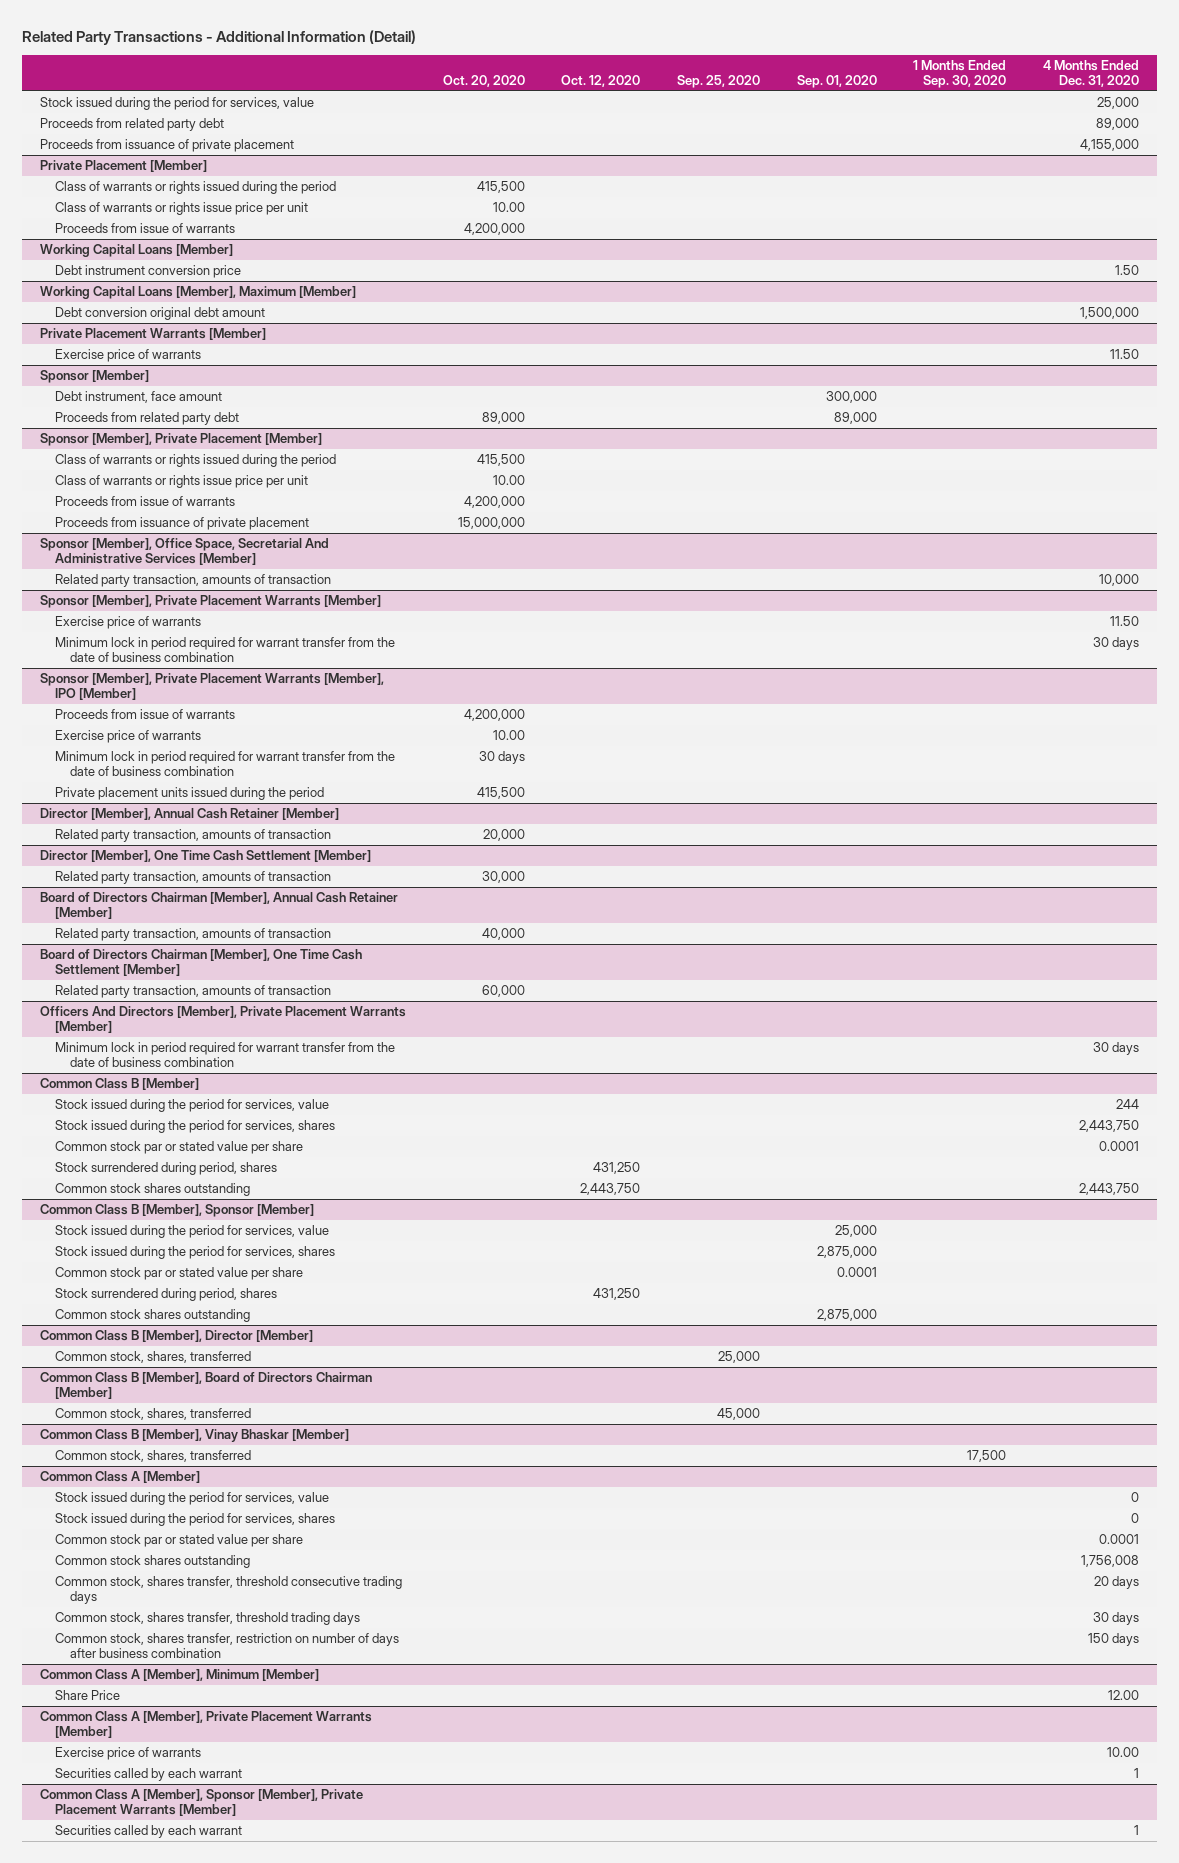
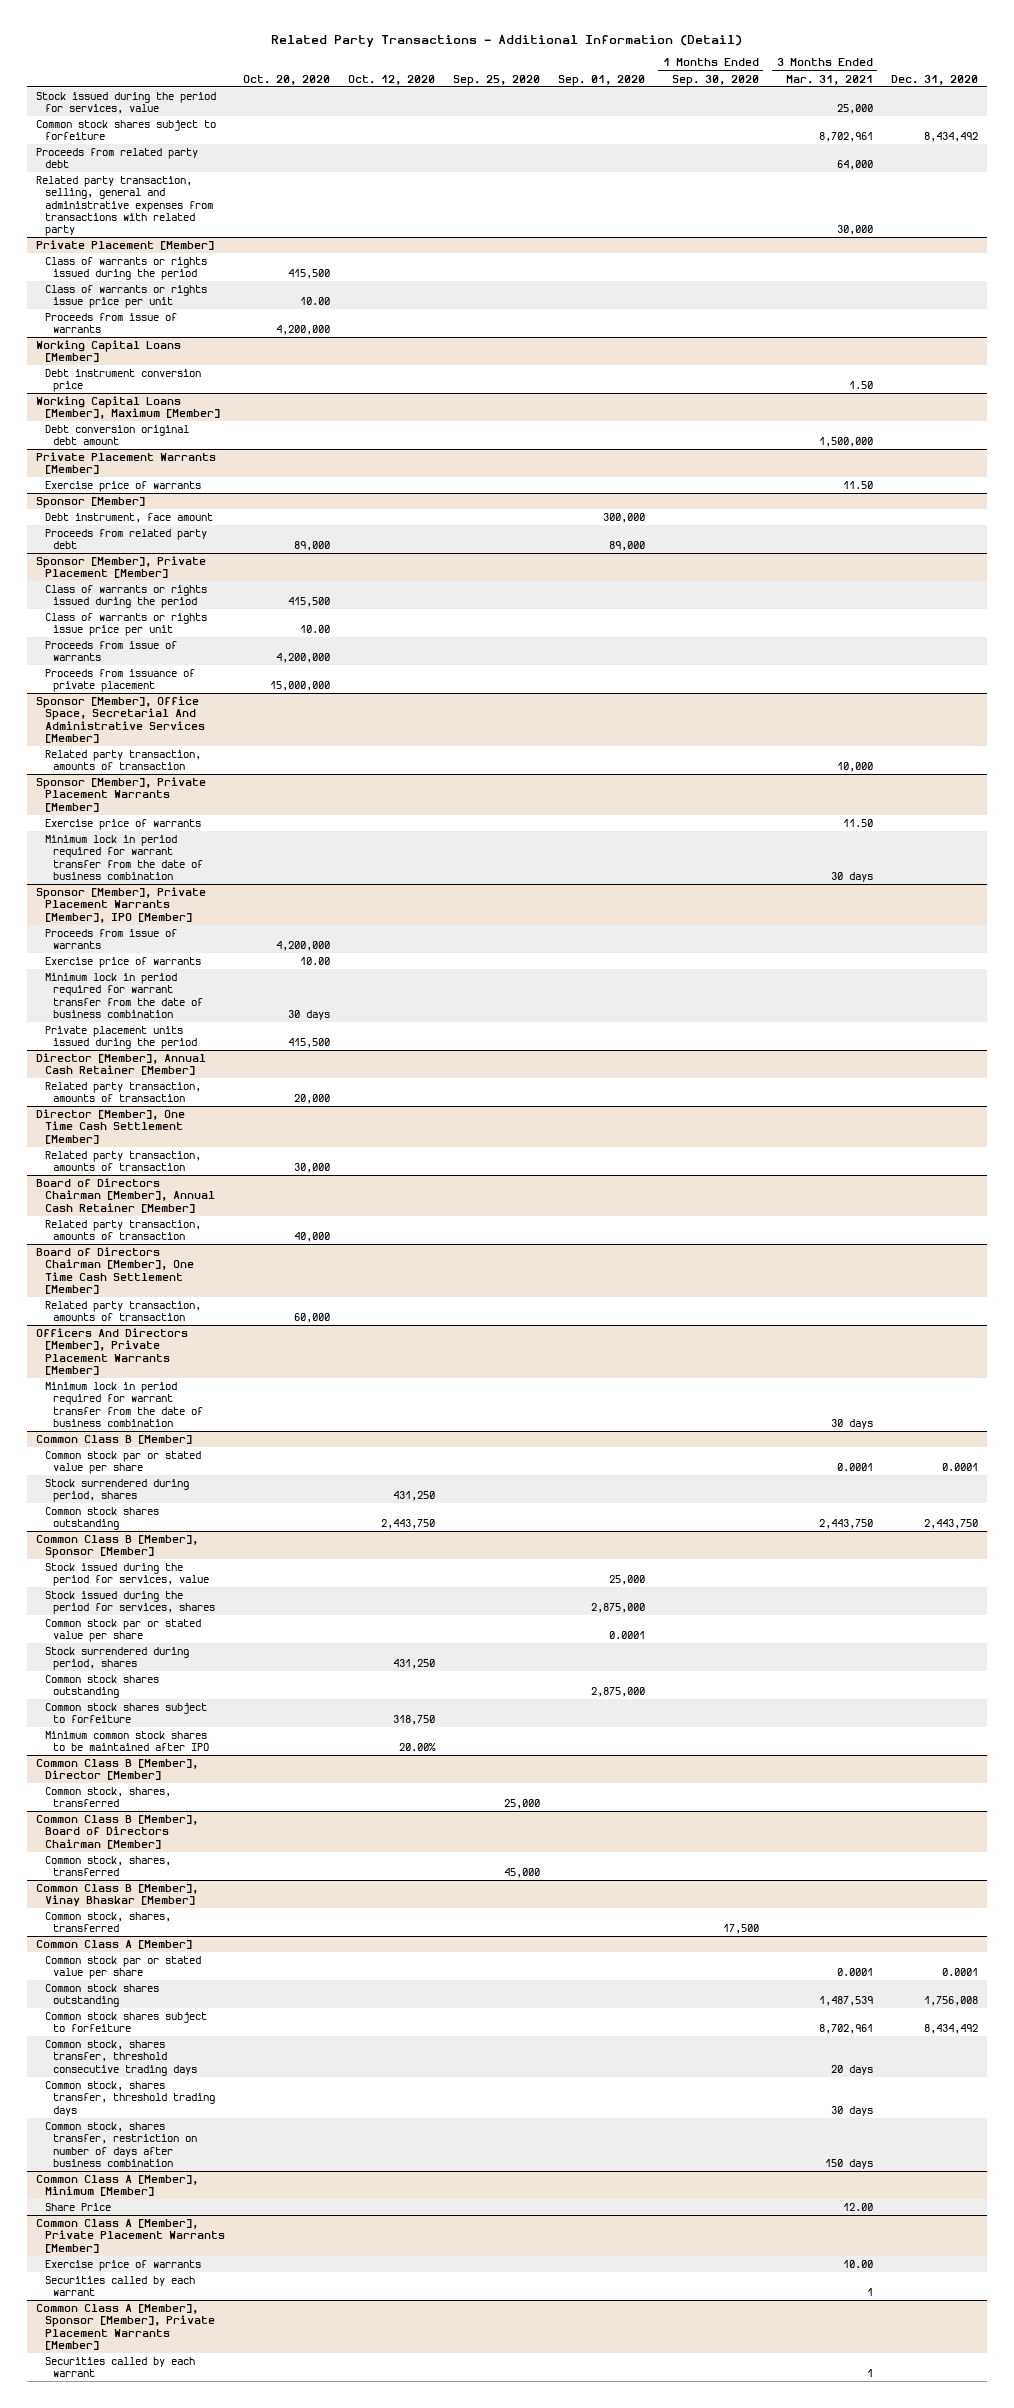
- | Oct. 20, 2020 | Oct. 12, 2020 | Sep. 25, 2020 | Sep. 01, 2020 | 1 Months Ended Sep. 30, 2020 | 4 Months Ended Dec. 31, 2020
+ | Oct. 20, 2020 | Oct. 12, 2020 | Sep. 25, 2020 | Sep. 01, 2020 | 1 Months Ended Sep. 30, 2020 | 3 Months Ended Mar. 31, 2021 | Dec. 31, 2020
+ Common stock shares subject to forfeiture | | | | | | 8,702,961 | 8,434,492
- Proceeds from issuance of private placement | | | | | | 4,155,000
+ Related party transaction, selling, general and administrative expenses from transactions with related party | | | | | | 30,000 |
@ Common Class B [Member]
- Stock issued during the period for services, value | | | | | | 244
- Stock issued during the period for services, shares | | | | | | 2,443,750
@ Common Class B [Member], Sponsor [Member]
+ Common stock shares subject to forfeiture | | 318,750 | | | | |
+ Minimum common stock shares to be maintained after IPO | | 20.00% | | | | |
@ Common Class A [Member]
- Stock issued during the period for services, value | | | | | | 0
- Stock issued during the period for services, shares | | | | | | 0
+ Common stock shares subject to forfeiture | | | | | | 8,702,961 | 8,434,492

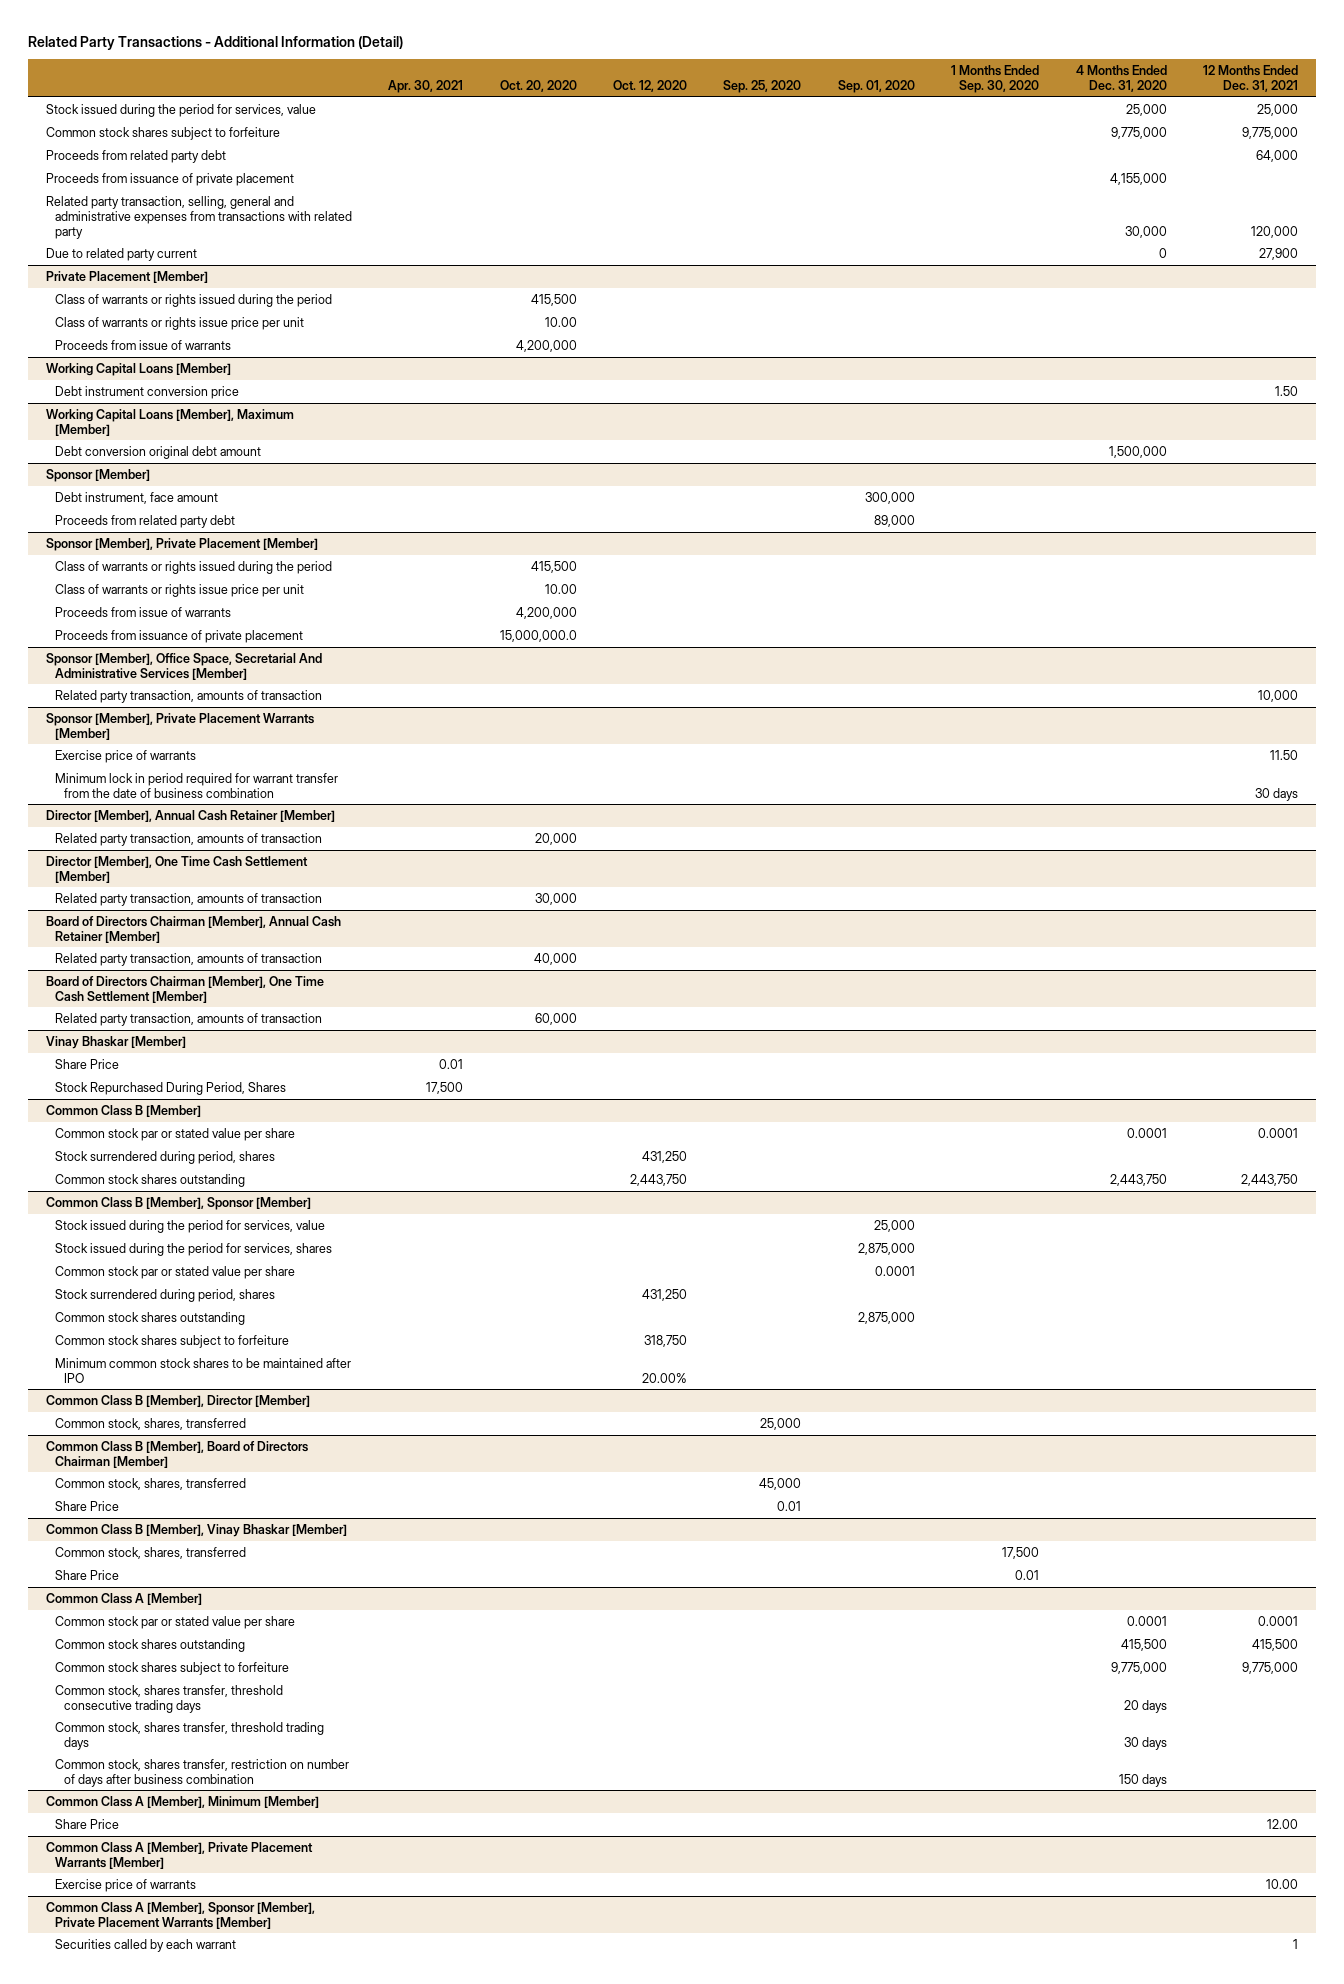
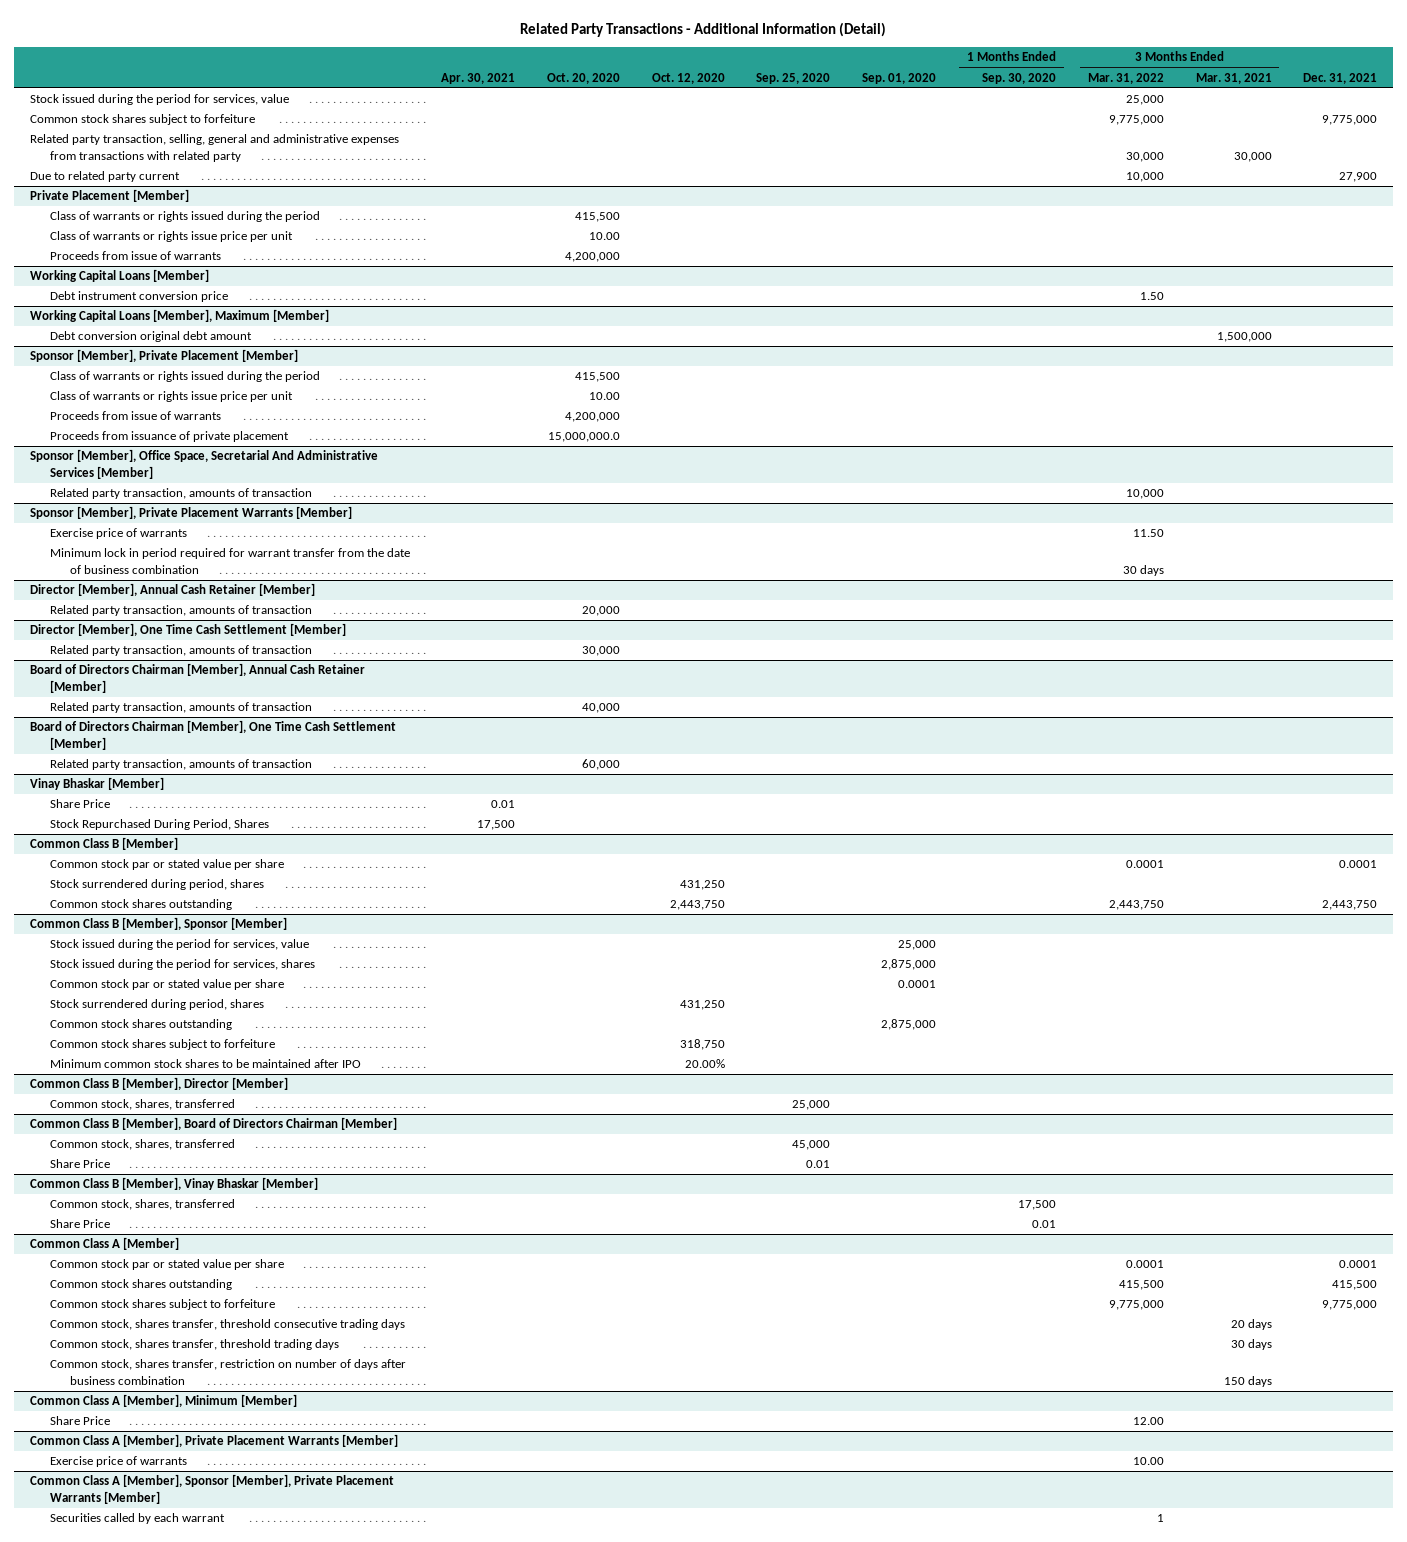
- | Apr. 30, 2021 | Oct. 20, 2020 | Oct. 12, 2020 | Sep. 25, 2020 | Sep. 01, 2020 | 1 Months Ended Sep. 30, 2020 | 4 Months Ended Dec. 31, 2020 | 12 Months Ended Dec. 31, 2021
+ | Apr. 30, 2021 | Oct. 20, 2020 | Oct. 12, 2020 | Sep. 25, 2020 | Sep. 01, 2020 | 1 Months Ended Sep. 30, 2020 | 3 Months Ended Mar. 31, 2022 | 3 Months Ended Mar. 31, 2021 | Dec. 31, 2021
- Proceeds from related party debt | | | | | | | | 64,000
- Proceeds from issuance of private placement | | | | | | | 4,155,000 |
- Sponsor [Member]
- Debt instrument, face amount | | | | | 300,000 | | |
- Proceeds from related party debt | | | | | 89,000 | | |

